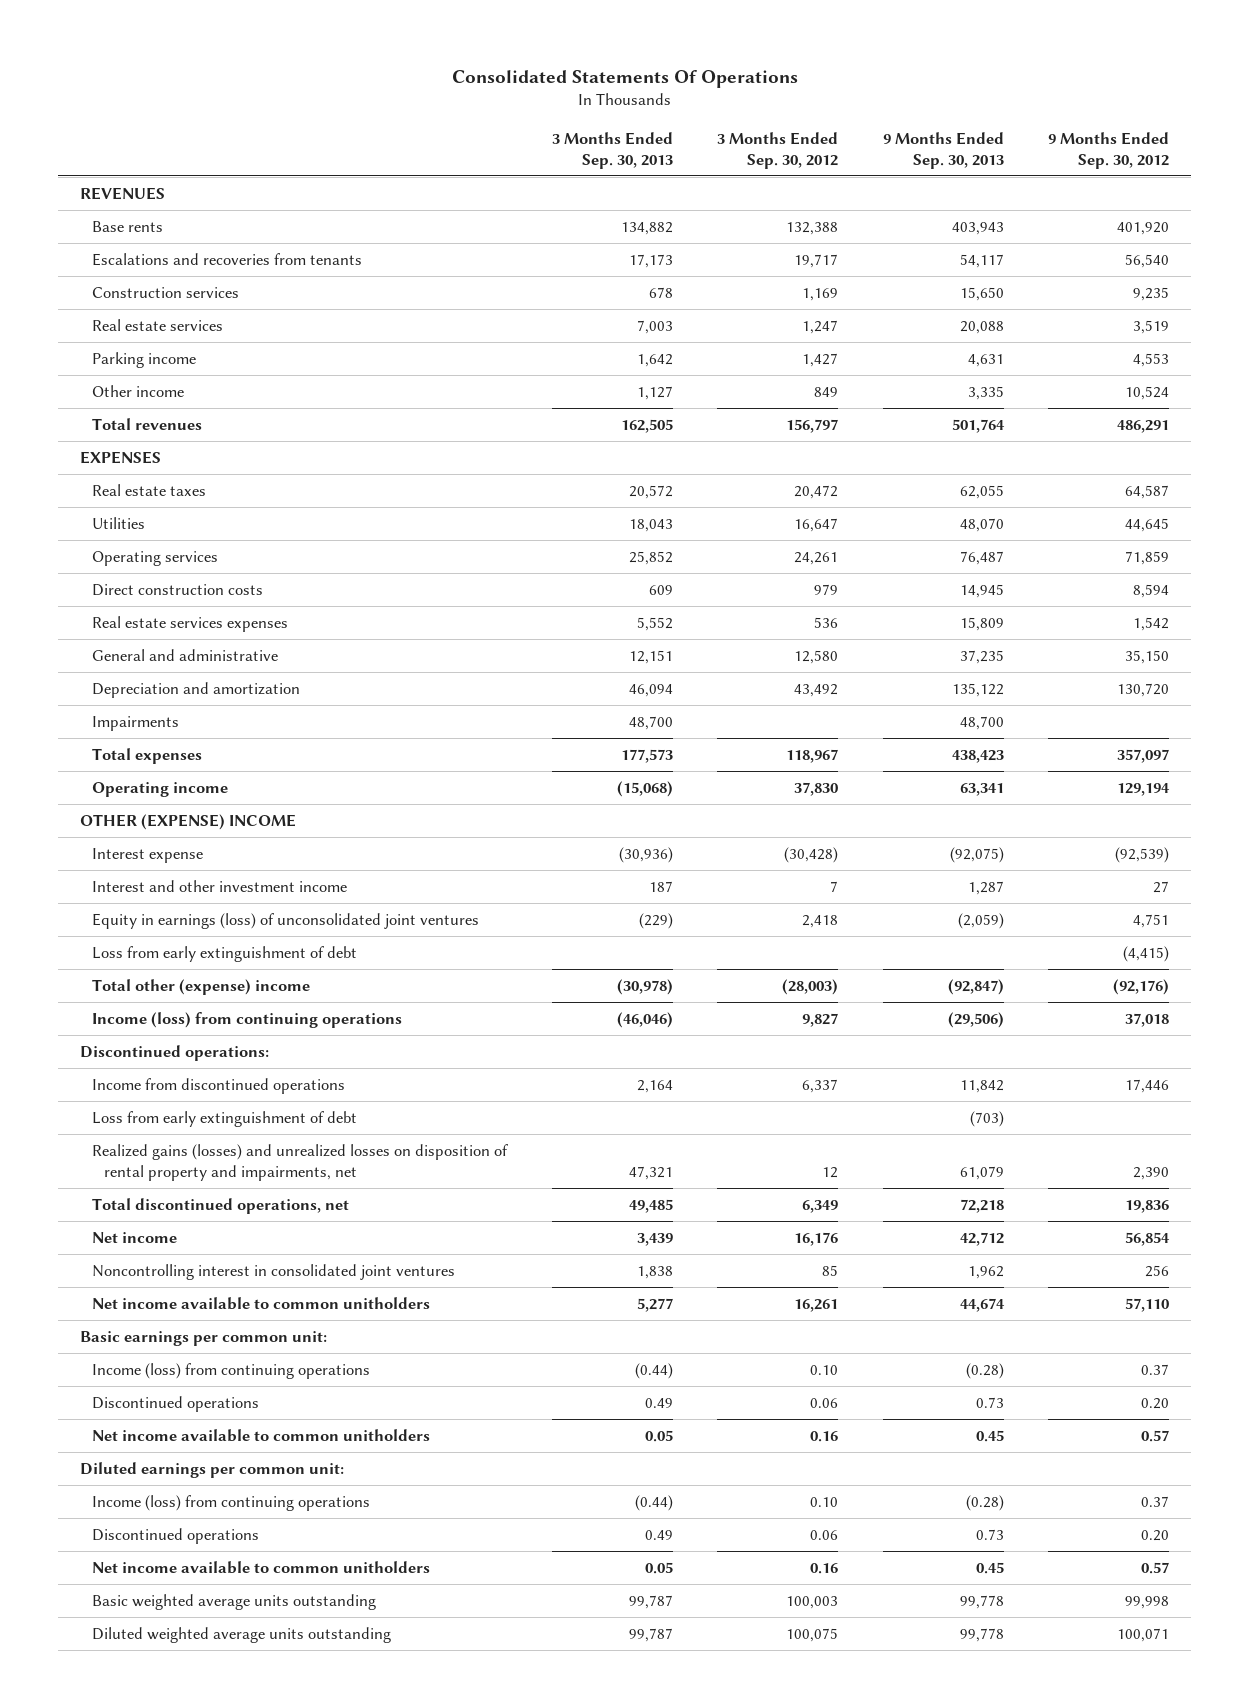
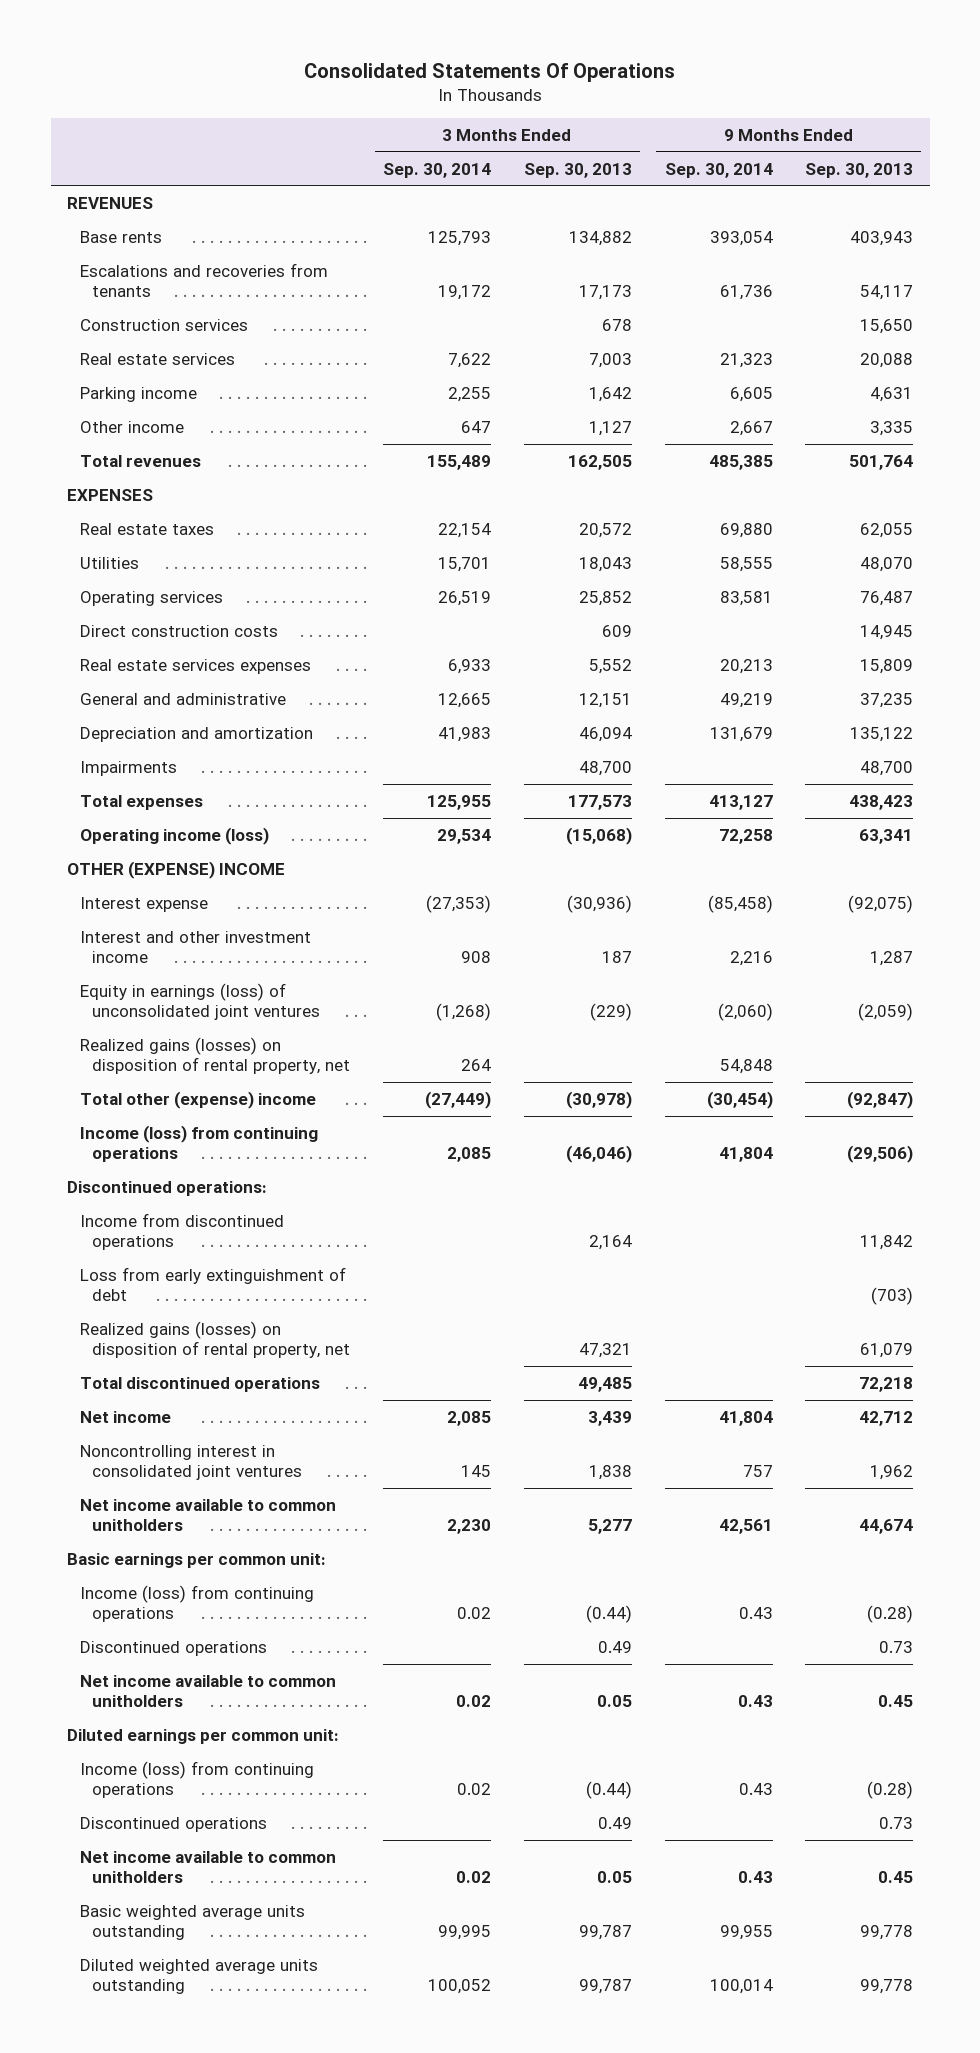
- | 3 Months Ended Sep. 30, 2013 | 3 Months Ended Sep. 30, 2012 | 9 Months Ended Sep. 30, 2013 | 9 Months Ended Sep. 30, 2012
+ | 3 Months Ended Sep. 30, 2014 | 3 Months Ended Sep. 30, 2013 | 9 Months Ended Sep. 30, 2014 | 9 Months Ended Sep. 30, 2013
- Operating income | (15,068) | 37,830 | 63,341 | 129,194
+ Operating income (loss) | 29,534 | (15,068) | 72,258 | 63,341
- Loss from early extinguishment of debt | | | | (4,415)
+ Realized gains (losses) on disposition of rental property, net | 264 | | 54,848 |
- Realized gains (losses) and unrealized losses on disposition of rental property and impairments, net | 47,321 | 12 | 61,079 | 2,390
- Total discontinued operations, net | 49,485 | 6,349 | 72,218 | 19,836
+ Realized gains (losses) on disposition of rental property, net | | 47,321 | | 61,079
+ Total discontinued operations | | 49,485 | | 72,218

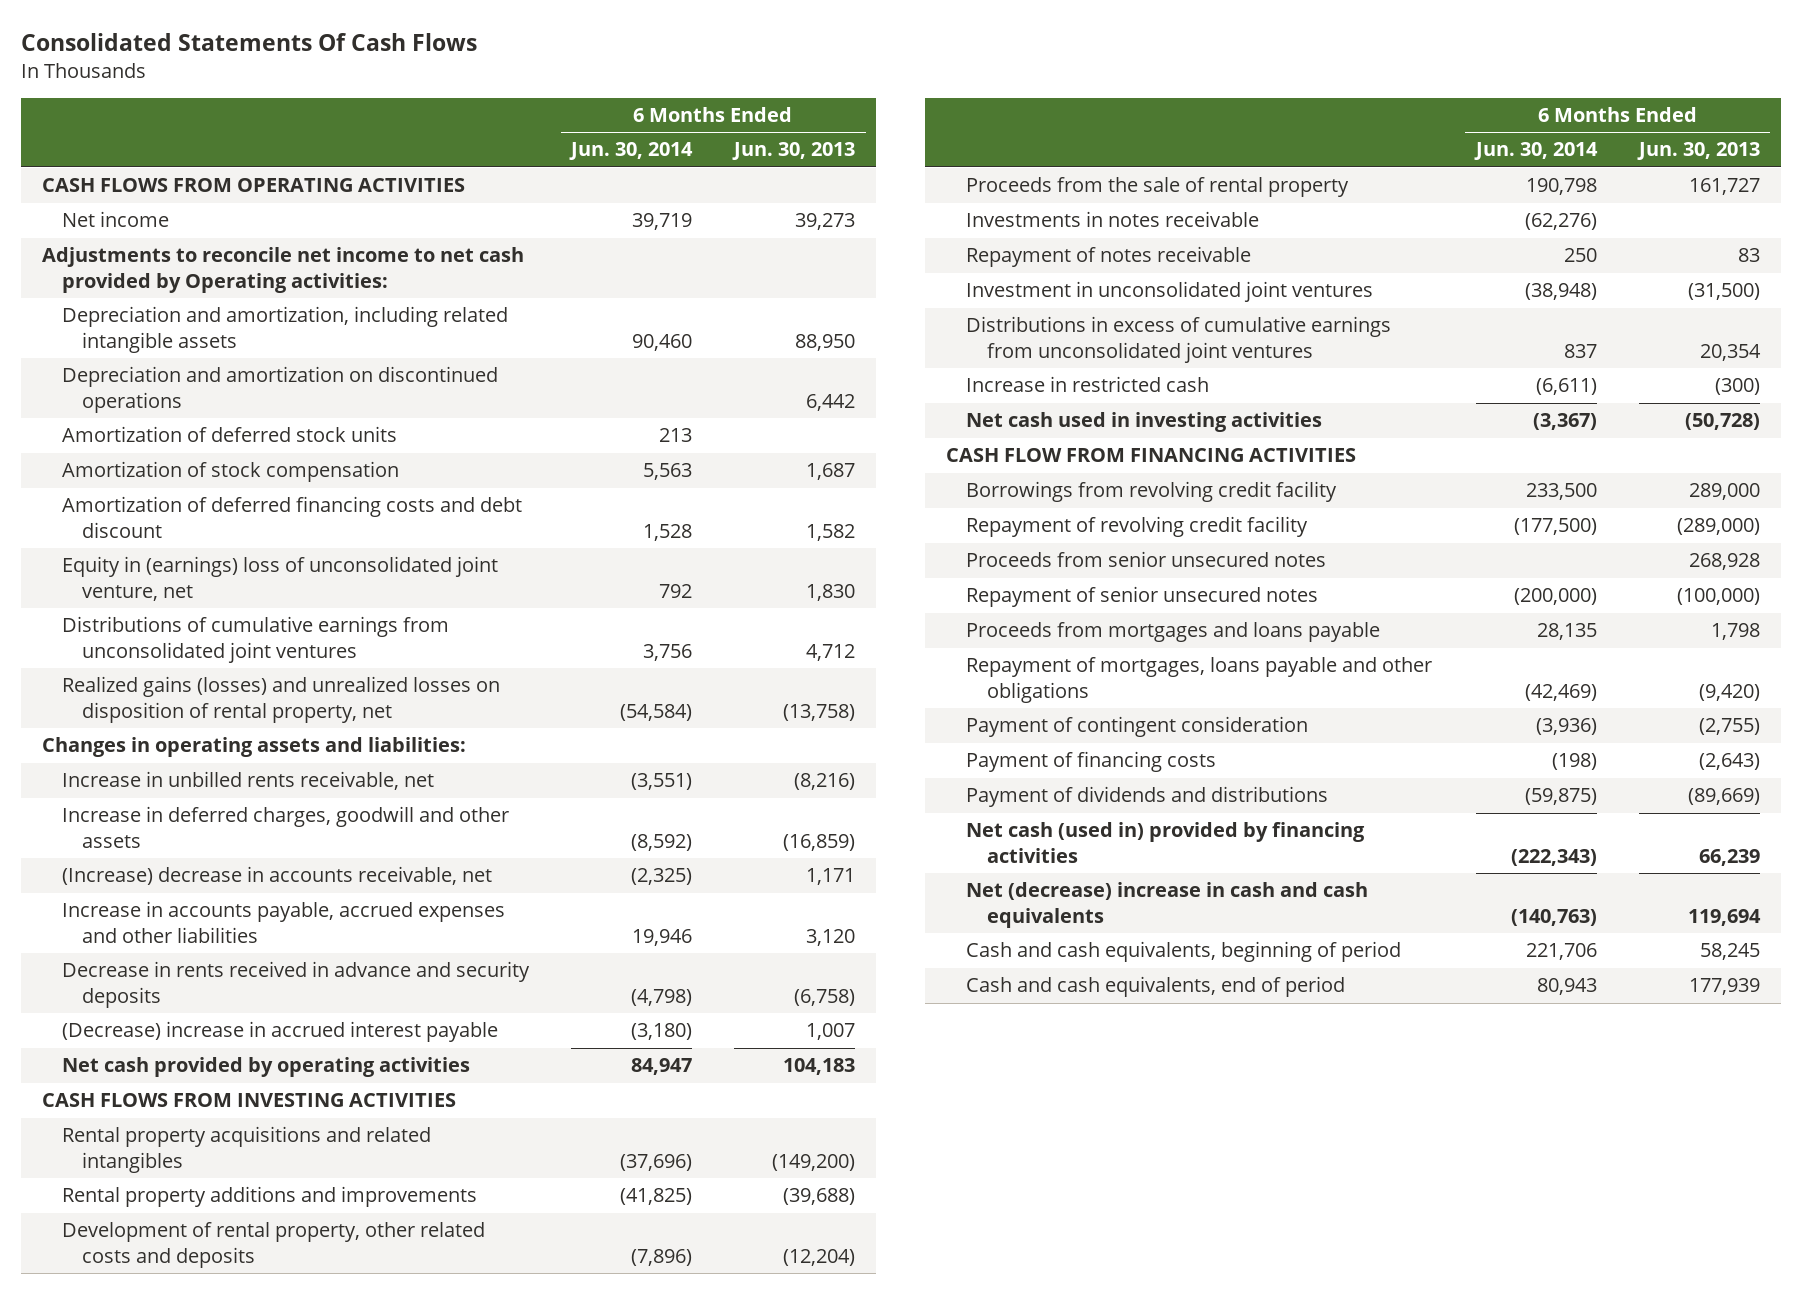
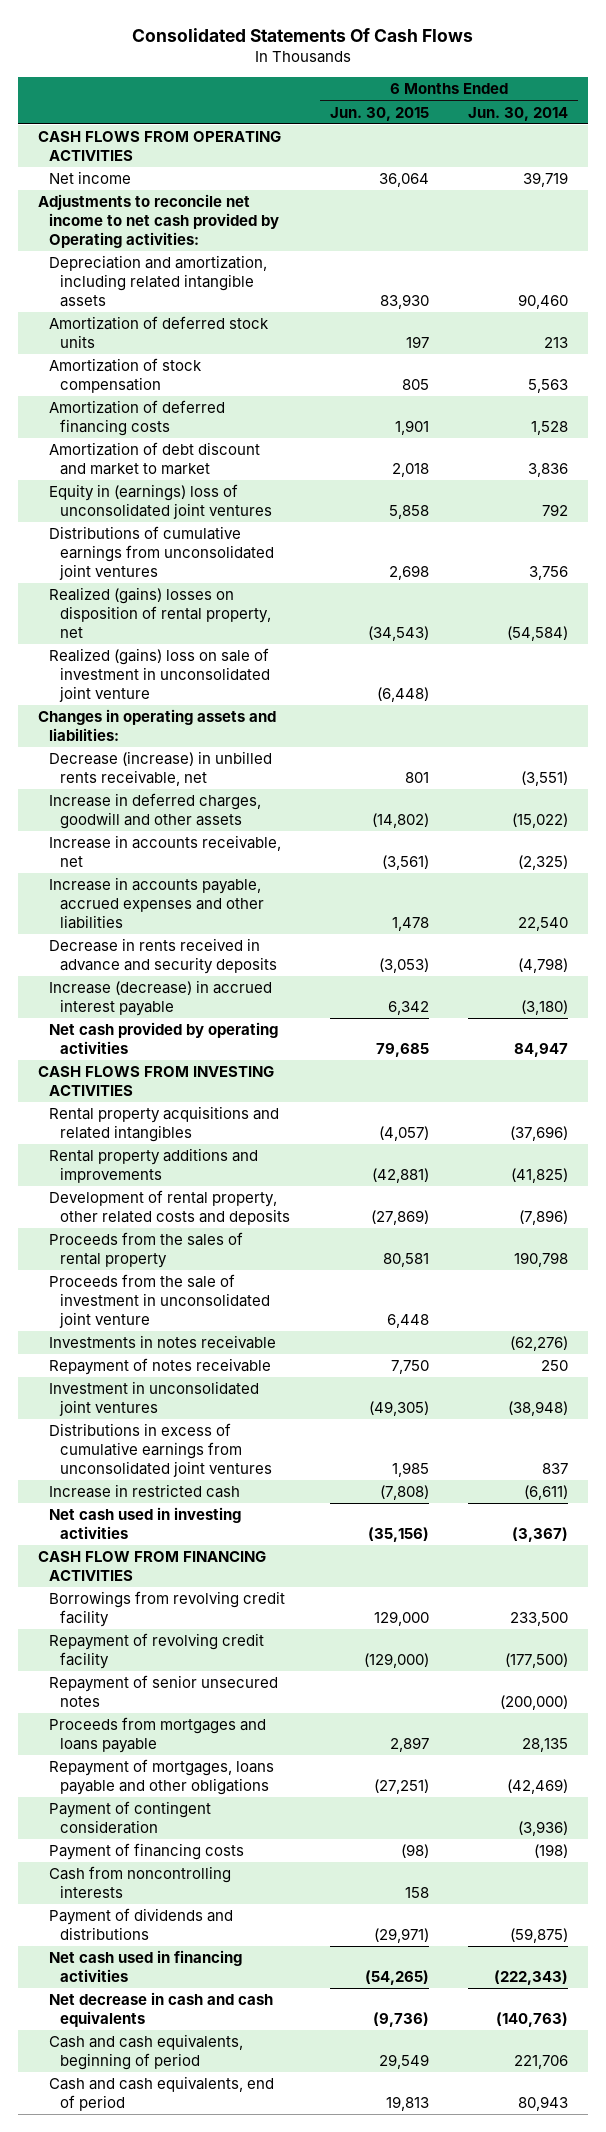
- | 6 Months Ended Jun. 30, 2014 | 6 Months Ended Jun. 30, 2013
+ | 6 Months Ended Jun. 30, 2015 | 6 Months Ended Jun. 30, 2014
- Depreciation and amortization on discontinued operations | | 6,442
- Amortization of deferred financing costs and debt discount | 1,528 | 1,582
- Equity in (earnings) loss of unconsolidated joint venture, net | 792 | 1,830
+ Amortization of deferred financing costs | 1,901 | 1,528
+ Amortization of debt discount and market to market | 2,018 | 3,836
+ Equity in (earnings) loss of unconsolidated joint ventures | 5,858 | 792
- Realized gains (losses) and unrealized losses on disposition of rental property, net | (54,584) | (13,758)
+ Realized (gains) losses on disposition of rental property, net | (34,543) | (54,584)
+ Realized (gains) loss on sale of investment in unconsolidated joint venture | (6,448) |
- Increase in unbilled rents receivable, net | (3,551) | (8,216)
- Increase in deferred charges, goodwill and other assets | (8,592) | (16,859)
- (Increase) decrease in accounts receivable, net | (2,325) | 1,171
- Increase in accounts payable, accrued expenses and other liabilities | 19,946 | 3,120
+ Decrease (increase) in unbilled rents receivable, net | 801 | (3,551)
+ Increase in deferred charges, goodwill and other assets | (14,802) | (15,022)
+ Increase in accounts receivable, net | (3,561) | (2,325)
+ Increase in accounts payable, accrued expenses and other liabilities | 1,478 | 22,540
- (Decrease) increase in accrued interest payable | (3,180) | 1,007
+ Increase (decrease) in accrued interest payable | 6,342 | (3,180)
- Proceeds from the sale of rental property | 190,798 | 161,727
+ Proceeds from the sales of rental property | 80,581 | 190,798
+ Proceeds from the sale of investment in unconsolidated joint venture | 6,448 |
- Proceeds from senior unsecured notes | | 268,928
+ Cash from noncontrolling interests | 158 |
- Net cash (used in) provided by financing activities | (222,343) | 66,239
- Net (decrease) increase in cash and cash equivalents | (140,763) | 119,694
+ Net cash used in financing activities | (54,265) | (222,343)
+ Net decrease in cash and cash equivalents | (9,736) | (140,763)

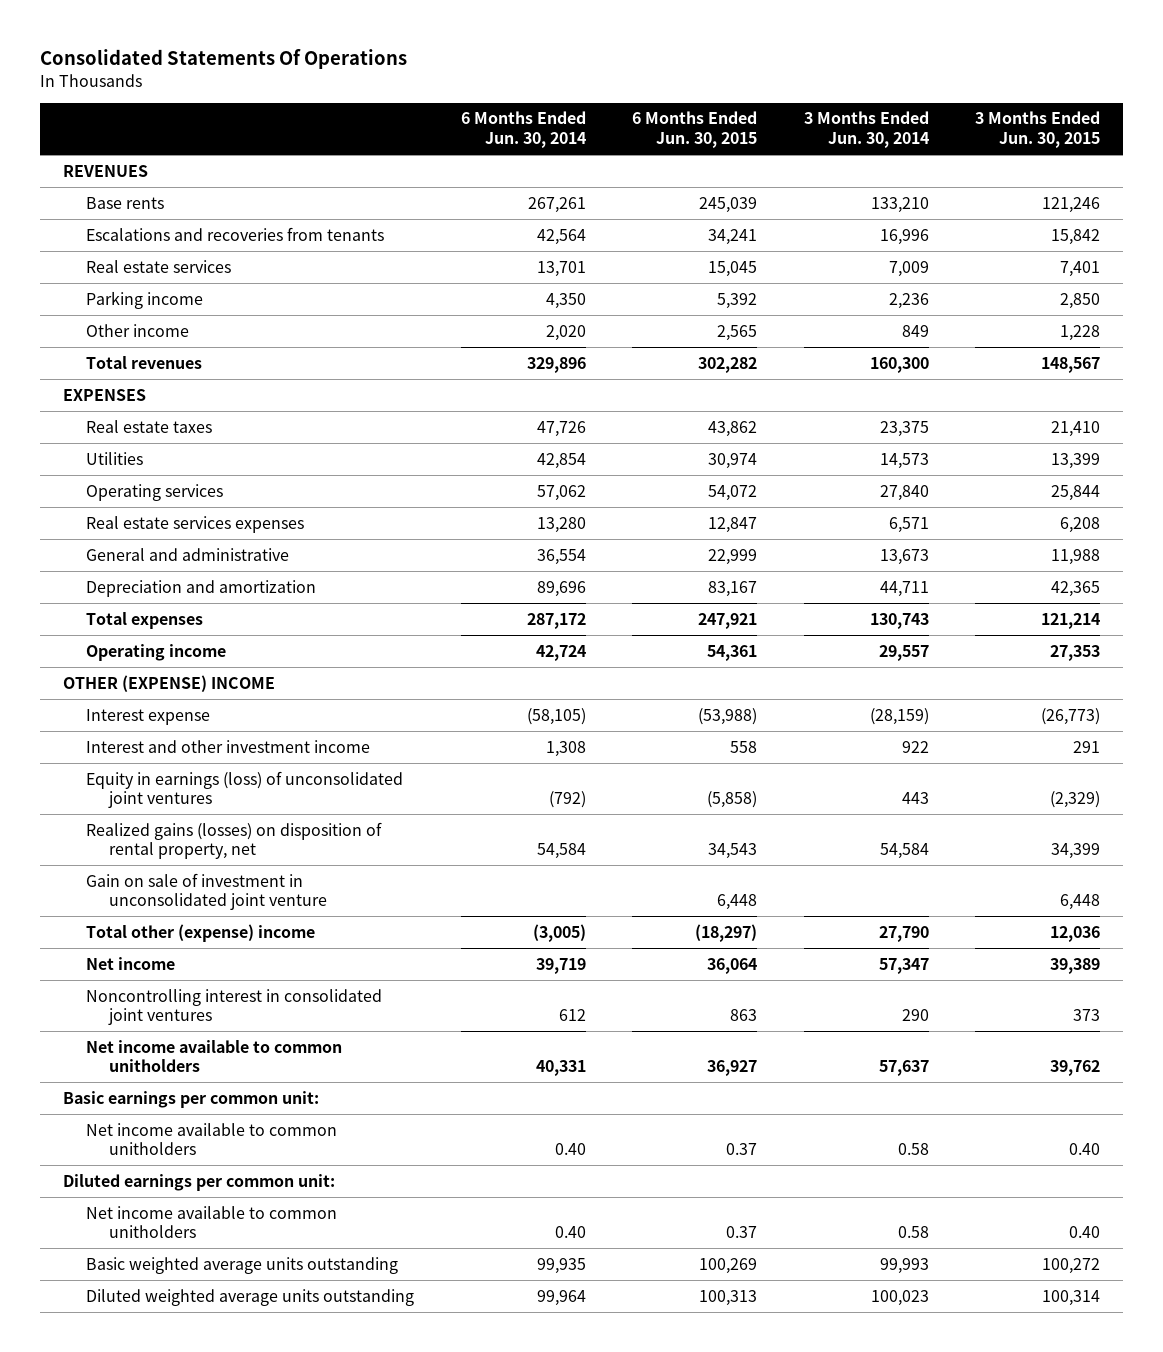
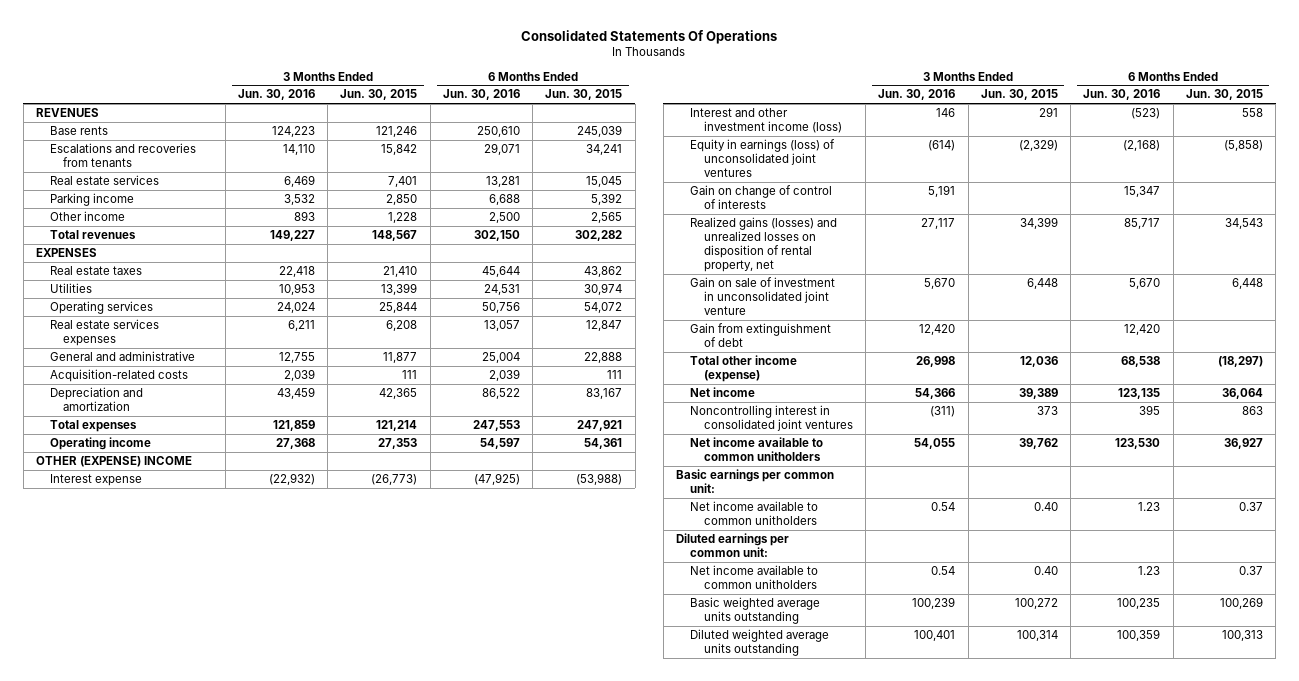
- | 6 Months Ended Jun. 30, 2014 | 6 Months Ended Jun. 30, 2015 | 3 Months Ended Jun. 30, 2014 | 3 Months Ended Jun. 30, 2015
+ | 3 Months Ended Jun. 30, 2016 | 3 Months Ended Jun. 30, 2015 | 6 Months Ended Jun. 30, 2016 | 6 Months Ended Jun. 30, 2015
- General and administrative | 36,554 | 22,999 | 13,673 | 11,988
+ General and administrative | 12,755 | 11,877 | 25,004 | 22,888
+ Acquisition-related costs | 2,039 | 111 | 2,039 | 111
- Interest and other investment income | 1,308 | 558 | 922 | 291
+ Interest and other investment income (loss) | 146 | 291 | (523) | 558
- Realized gains (losses) on disposition of rental property, net | 54,584 | 34,543 | 54,584 | 34,399
+ Gain on change of control of interests | 5,191 | | 15,347 |
+ Realized gains (losses) and unrealized losses on disposition of rental property, net | 27,117 | 34,399 | 85,717 | 34,543
- Total other (expense) income | (3,005) | (18,297) | 27,790 | 12,036
+ Gain from extinguishment of debt | 12,420 | | 12,420 |
+ Total other income (expense) | 26,998 | 12,036 | 68,538 | (18,297)

